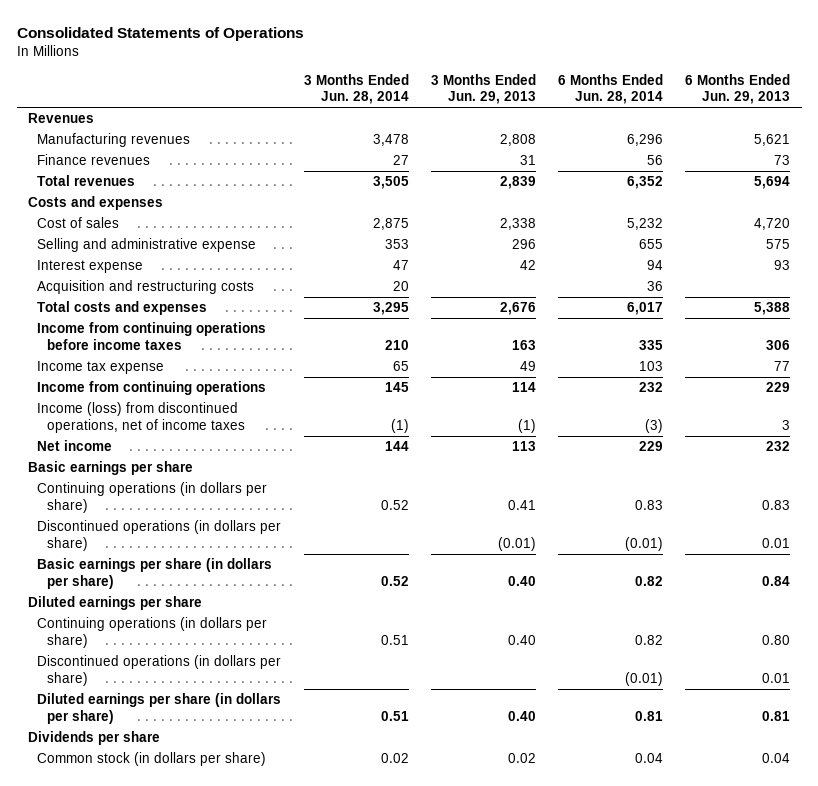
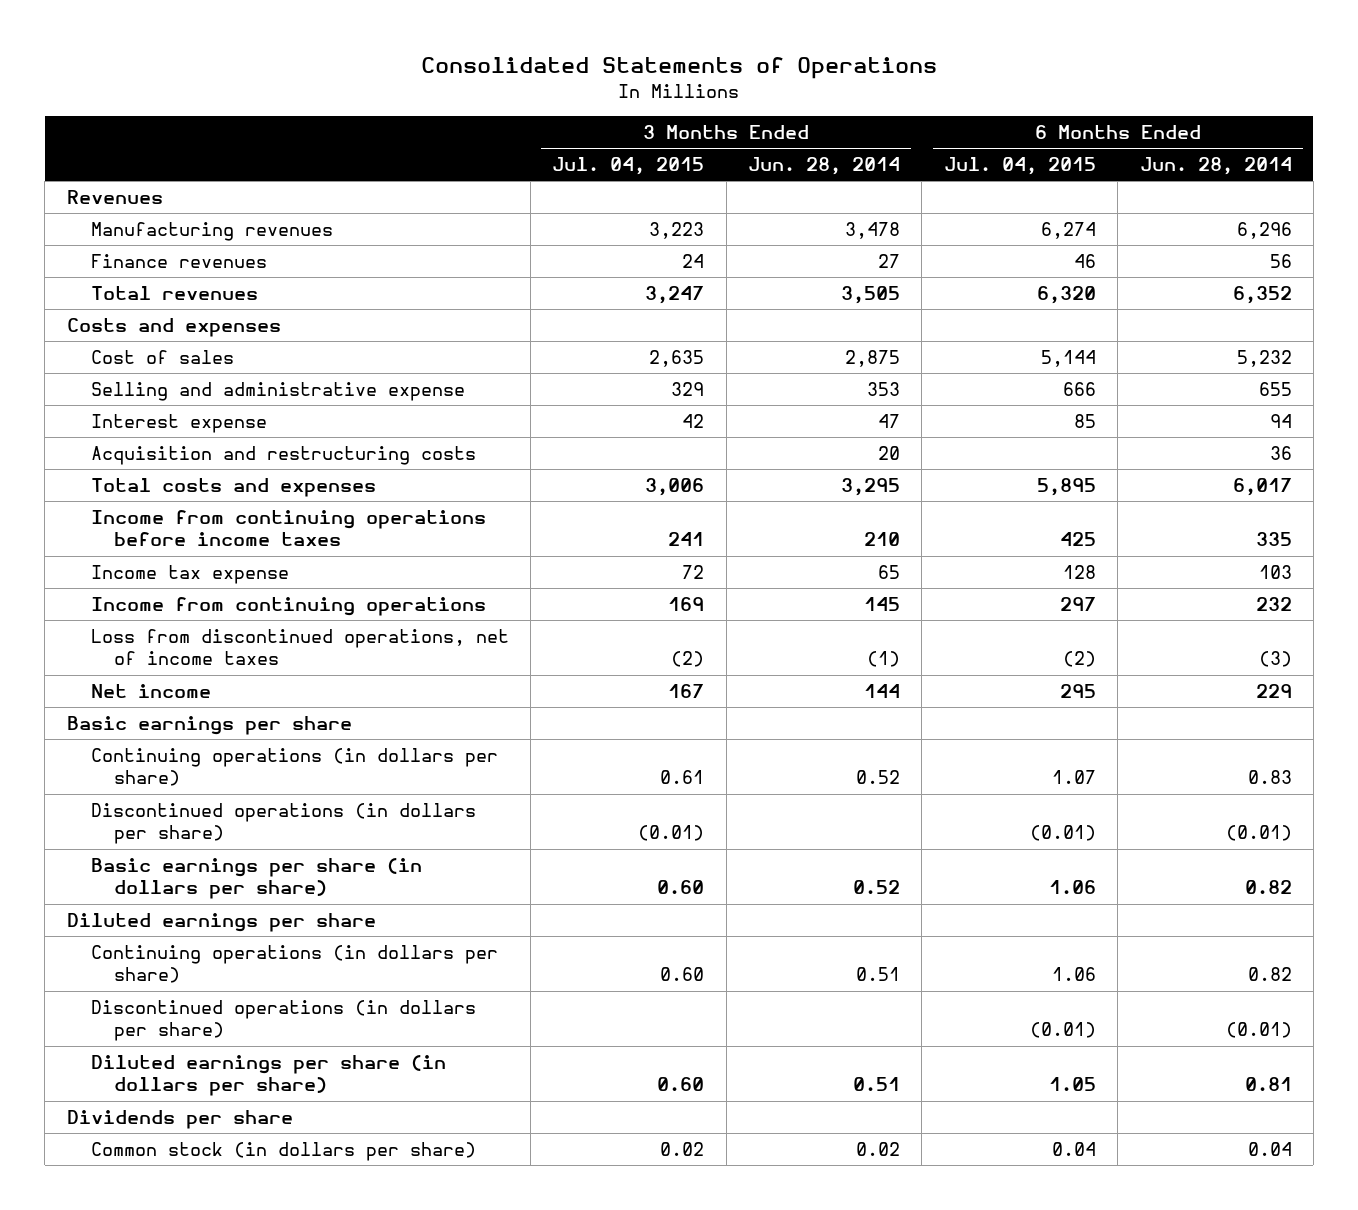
- | 3 Months Ended Jun. 28, 2014 | 3 Months Ended Jun. 29, 2013 | 6 Months Ended Jun. 28, 2014 | 6 Months Ended Jun. 29, 2013
+ | 3 Months Ended Jul. 04, 2015 | 3 Months Ended Jun. 28, 2014 | 6 Months Ended Jul. 04, 2015 | 6 Months Ended Jun. 28, 2014
- Income (loss) from discontinued operations, net of income taxes | (1) | (1) | (3) | 3
+ Loss from discontinued operations, net of income taxes | (2) | (1) | (2) | (3)

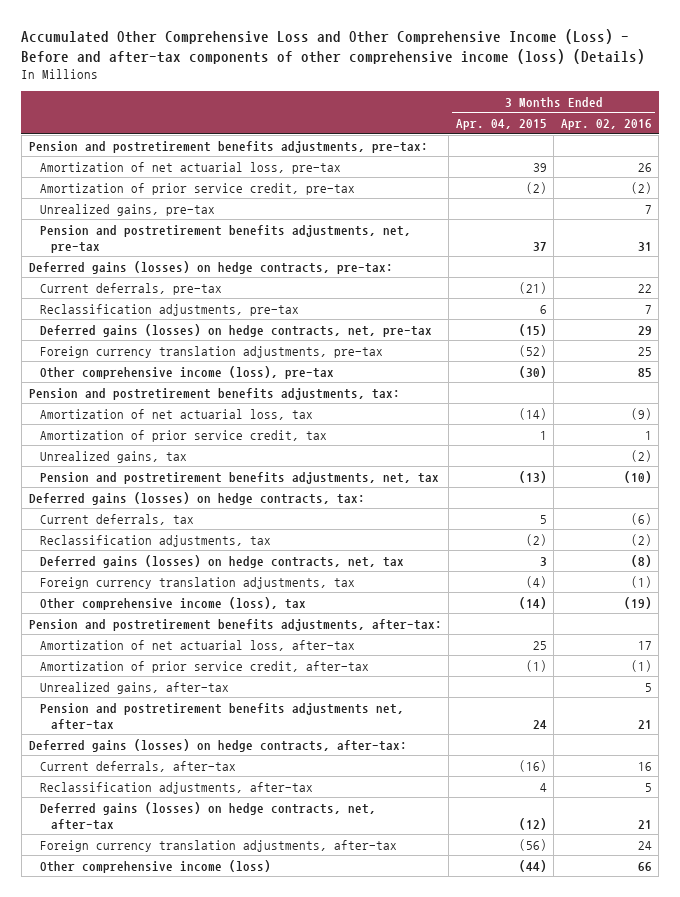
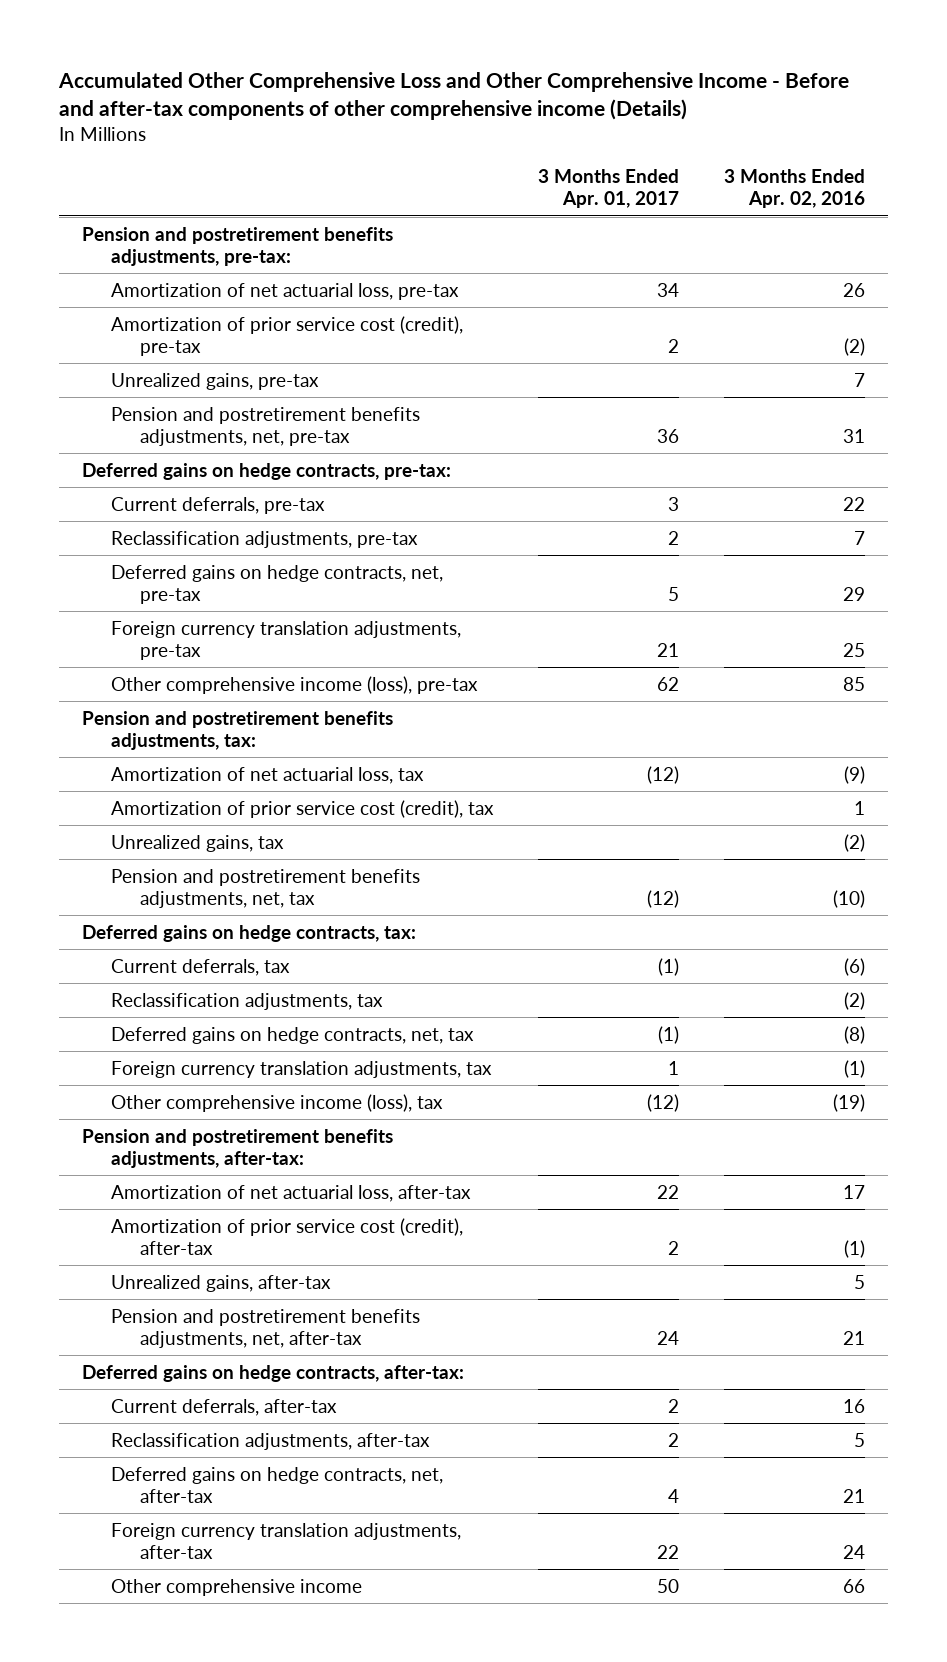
- Accumulated Other Comprehensive Loss and Other Comprehensive Income (Loss) - Before and after-tax components of other comprehensive income (loss) (Details)
+ Accumulated Other Comprehensive Loss and Other Comprehensive Income - Before and after-tax components of other comprehensive income (Details)
- | 3 Months Ended Apr. 04, 2015 | 3 Months Ended Apr. 02, 2016
+ | 3 Months Ended Apr. 01, 2017 | 3 Months Ended Apr. 02, 2016
- Amortization of prior service credit, pre-tax | (2) | (2)
+ Amortization of prior service cost (credit), pre-tax | 2 | (2)
- Deferred gains (losses) on hedge contracts, pre-tax:
+ Deferred gains on hedge contracts, pre-tax:
- Deferred gains (losses) on hedge contracts, net, pre-tax | (15) | 29
+ Deferred gains on hedge contracts, net, pre-tax | 5 | 29
- Amortization of prior service credit, tax | 1 | 1
+ Amortization of prior service cost (credit), tax | | 1
- Deferred gains (losses) on hedge contracts, tax:
+ Deferred gains on hedge contracts, tax:
- Deferred gains (losses) on hedge contracts, net, tax | 3 | (8)
+ Deferred gains on hedge contracts, net, tax | (1) | (8)
- Amortization of prior service credit, after-tax | (1) | (1)
+ Amortization of prior service cost (credit), after-tax | 2 | (1)
- Pension and postretirement benefits adjustments net, after-tax | 24 | 21
- Deferred gains (losses) on hedge contracts, after-tax:
+ Pension and postretirement benefits adjustments, net, after-tax | 24 | 21
+ Deferred gains on hedge contracts, after-tax:
- Deferred gains (losses) on hedge contracts, net, after-tax | (12) | 21
+ Deferred gains on hedge contracts, net, after-tax | 4 | 21
- Other comprehensive income (loss) | (44) | 66
+ Other comprehensive income | 50 | 66

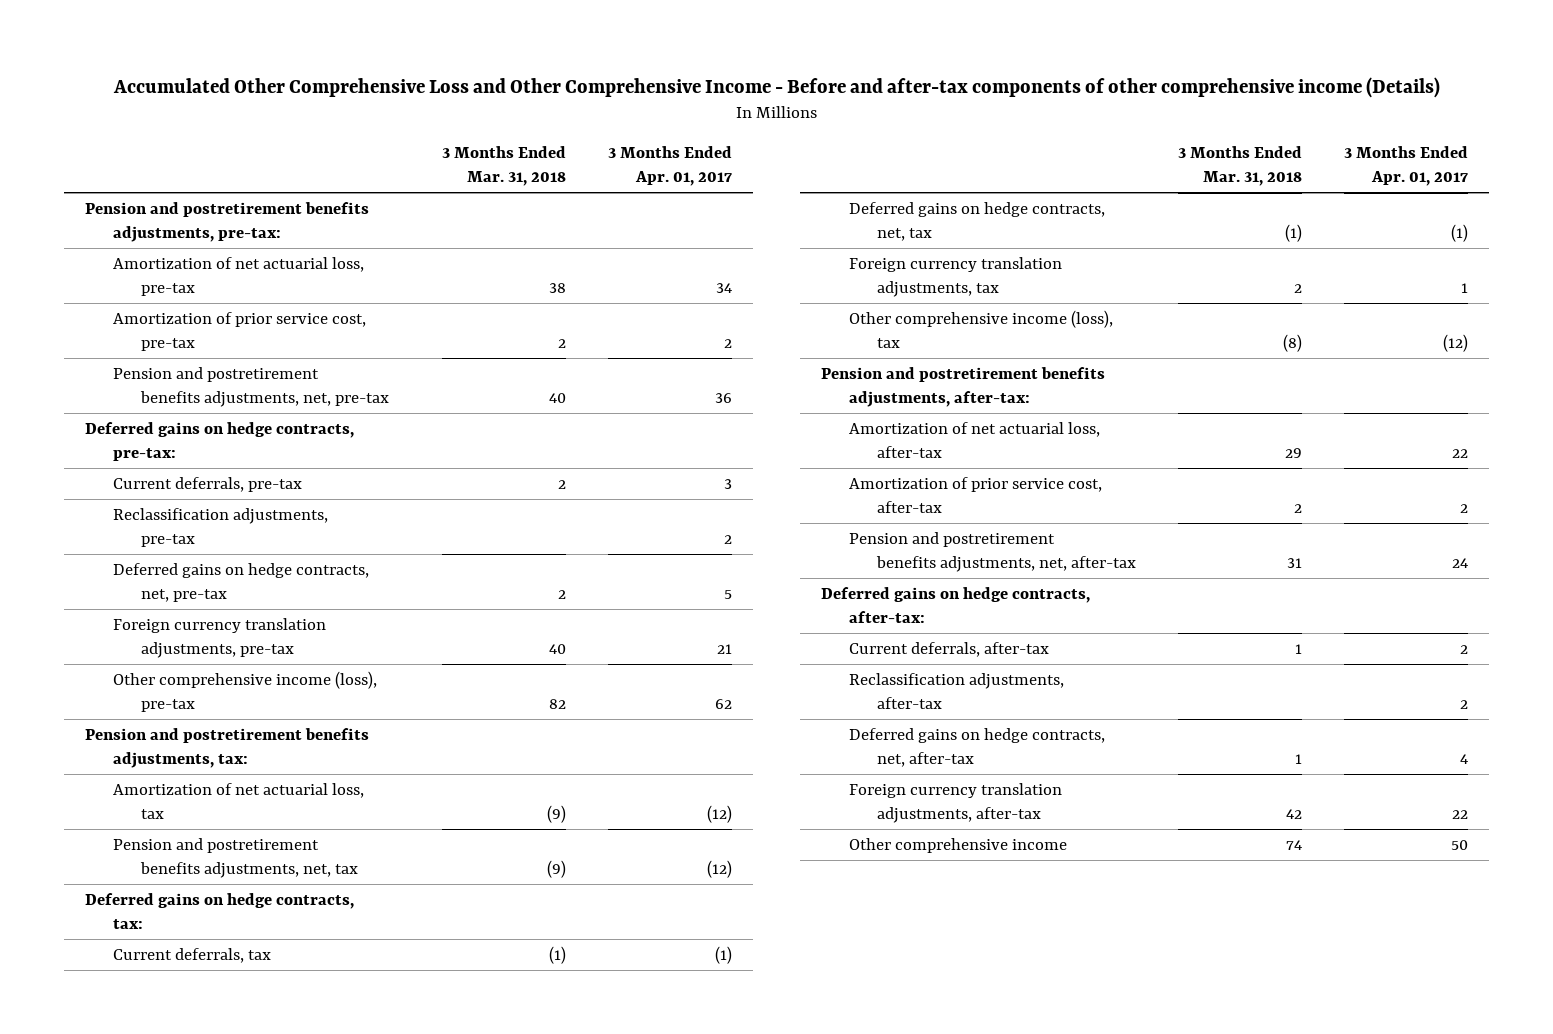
- | 3 Months Ended Apr. 01, 2017 | 3 Months Ended Apr. 02, 2016
+ | 3 Months Ended Mar. 31, 2018 | 3 Months Ended Apr. 01, 2017
- Amortization of prior service cost (credit), pre-tax | 2 | (2)
- Unrealized gains, pre-tax | | 7
+ Amortization of prior service cost, pre-tax | 2 | 2
- Amortization of prior service cost (credit), tax | | 1
- Unrealized gains, tax | | (2)
- Reclassification adjustments, tax | | (2)
- Amortization of prior service cost (credit), after-tax | 2 | (1)
- Unrealized gains, after-tax | | 5
+ Amortization of prior service cost, after-tax | 2 | 2

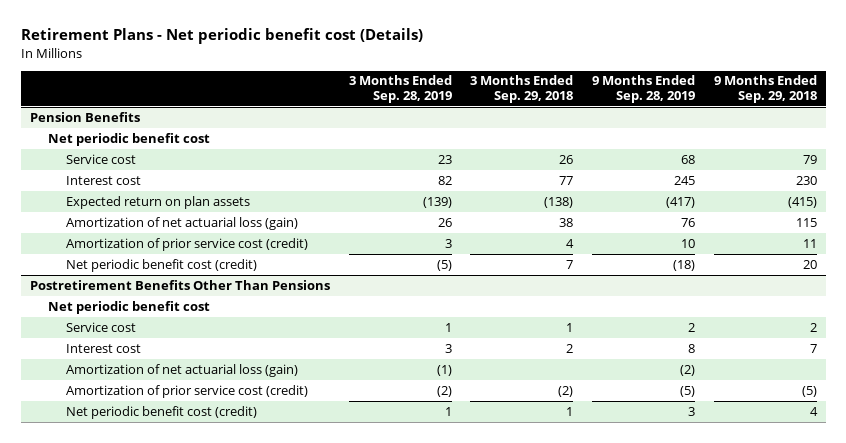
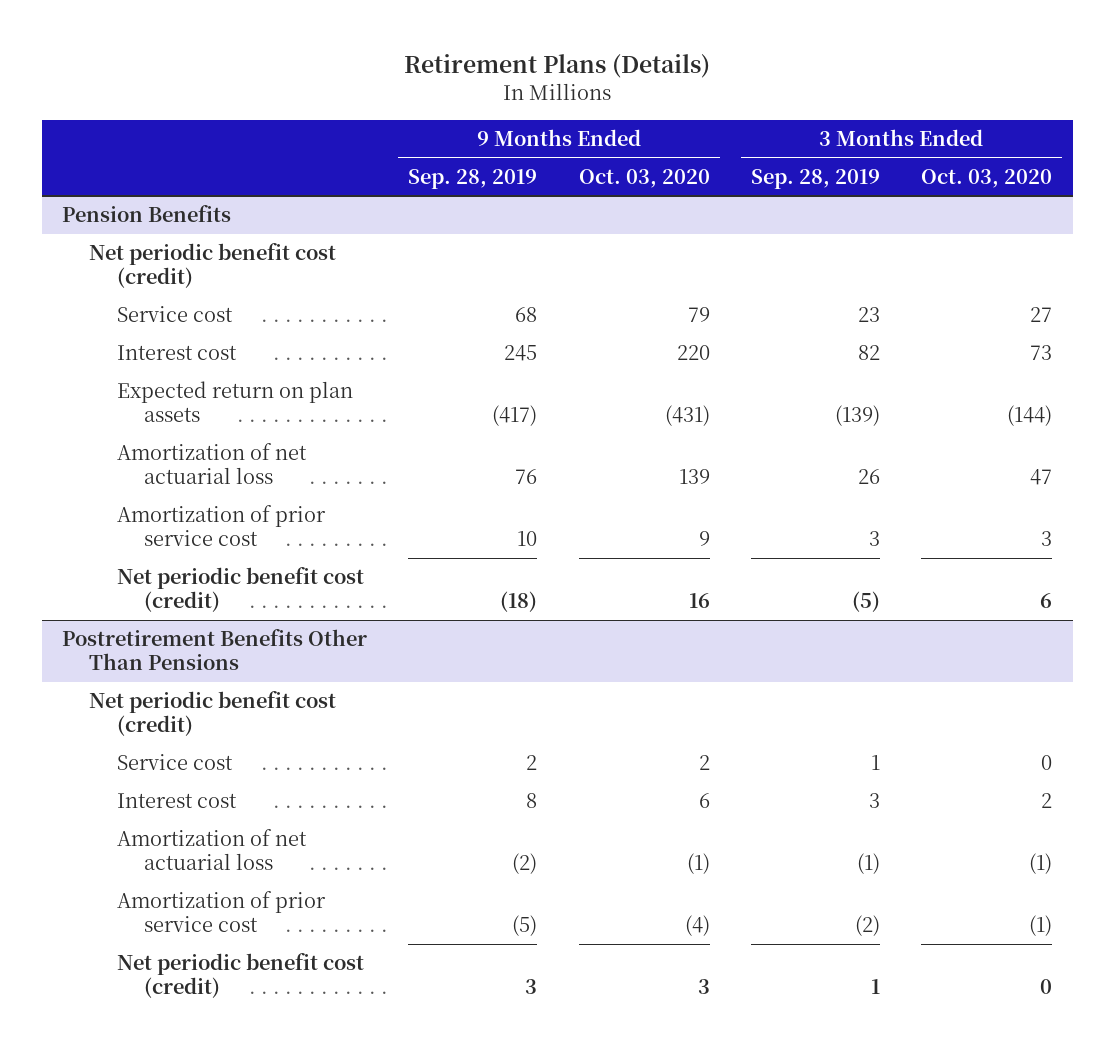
- Retirement Plans - Net periodic benefit cost (Details)
+ Retirement Plans (Details)
- | 3 Months Ended Sep. 28, 2019 | 3 Months Ended Sep. 29, 2018 | 9 Months Ended Sep. 28, 2019 | 9 Months Ended Sep. 29, 2018
+ | 9 Months Ended Sep. 28, 2019 | 9 Months Ended Oct. 03, 2020 | 3 Months Ended Sep. 28, 2019 | 3 Months Ended Oct. 03, 2020
@ Pension Benefits
- Net periodic benefit cost
+ Net periodic benefit cost (credit)
- Amortization of net actuarial loss (gain) | 26 | 38 | 76 | 115
- Amortization of prior service cost (credit) | 3 | 4 | 10 | 11
+ Amortization of net actuarial loss | 76 | 139 | 26 | 47
+ Amortization of prior service cost | 10 | 9 | 3 | 3
@ Postretirement Benefits Other Than Pensions
- Net periodic benefit cost
+ Net periodic benefit cost (credit)
- Amortization of net actuarial loss (gain) | (1) | | (2) |
- Amortization of prior service cost (credit) | (2) | (2) | (5) | (5)
+ Amortization of net actuarial loss | (2) | (1) | (1) | (1)
+ Amortization of prior service cost | (5) | (4) | (2) | (1)

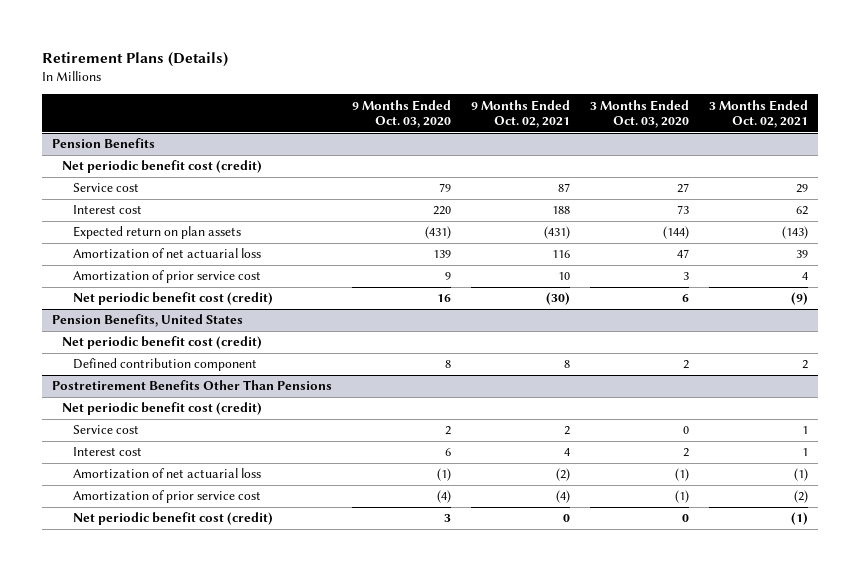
- | 9 Months Ended Sep. 28, 2019 | 9 Months Ended Oct. 03, 2020 | 3 Months Ended Sep. 28, 2019 | 3 Months Ended Oct. 03, 2020
+ | 9 Months Ended Oct. 03, 2020 | 9 Months Ended Oct. 02, 2021 | 3 Months Ended Oct. 03, 2020 | 3 Months Ended Oct. 02, 2021
+ Pension Benefits, United States
+ Net periodic benefit cost (credit)
+ Defined contribution component | 8 | 8 | 2 | 2

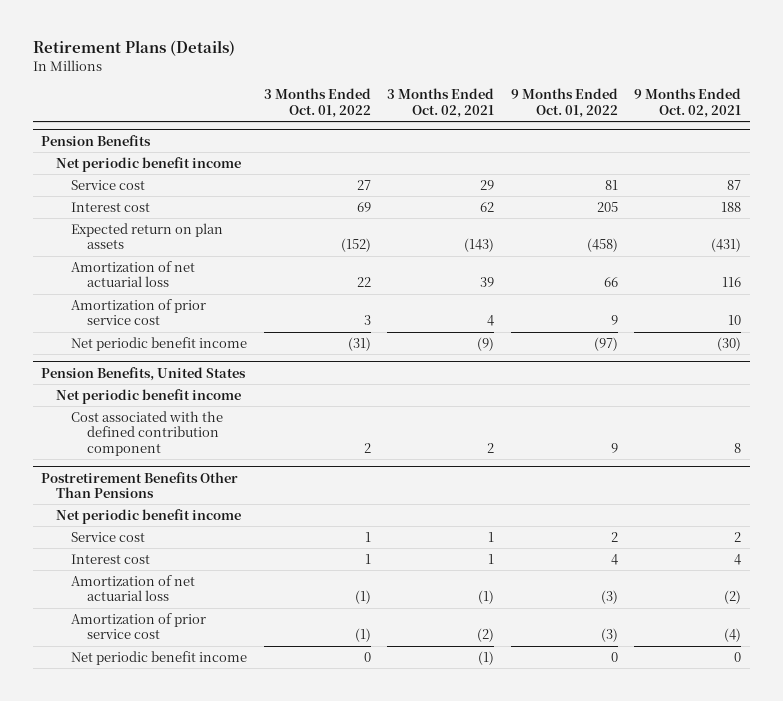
- | 9 Months Ended Oct. 03, 2020 | 9 Months Ended Oct. 02, 2021 | 3 Months Ended Oct. 03, 2020 | 3 Months Ended Oct. 02, 2021
+ | 3 Months Ended Oct. 01, 2022 | 3 Months Ended Oct. 02, 2021 | 9 Months Ended Oct. 01, 2022 | 9 Months Ended Oct. 02, 2021
@ Pension Benefits
- Net periodic benefit cost (credit)
+ Net periodic benefit income
- Net periodic benefit cost (credit) | 16 | (30) | 6 | (9)
+ Net periodic benefit income | (31) | (9) | (97) | (30)
@ Pension Benefits, United States
- Net periodic benefit cost (credit)
- Defined contribution component | 8 | 8 | 2 | 2
+ Net periodic benefit income
+ Cost associated with the defined contribution component | 2 | 2 | 9 | 8
@ Postretirement Benefits Other Than Pensions
- Net periodic benefit cost (credit)
+ Net periodic benefit income
- Net periodic benefit cost (credit) | 3 | 0 | 0 | (1)
+ Net periodic benefit income | 0 | (1) | 0 | 0

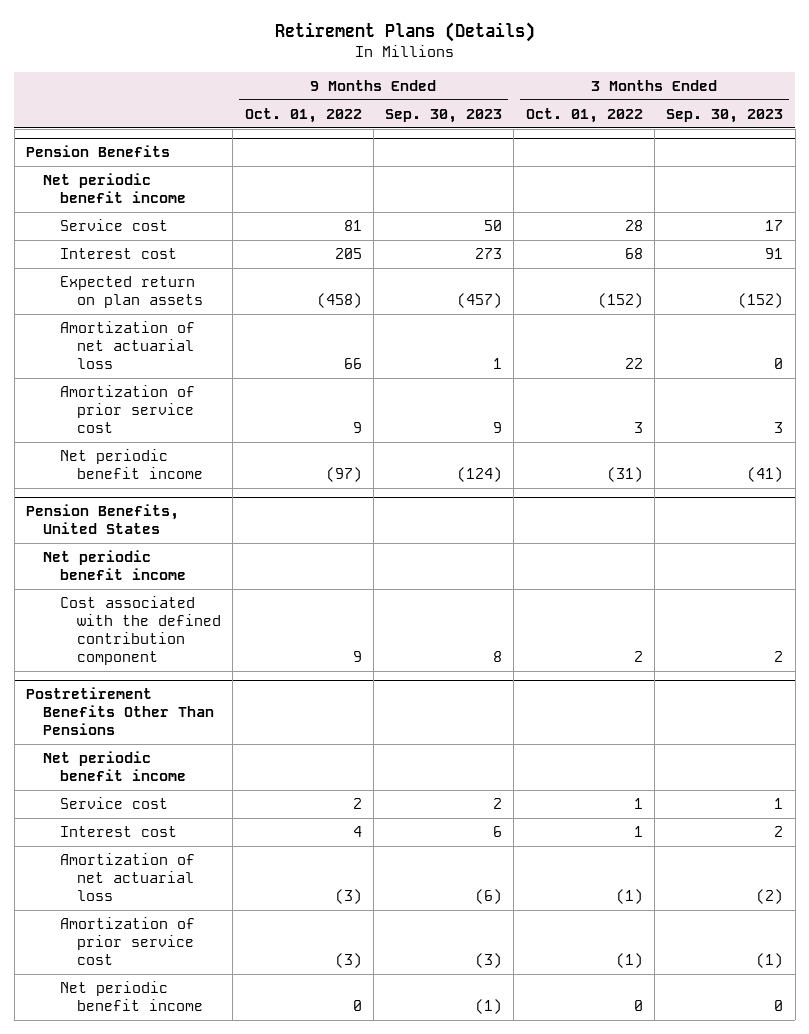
- | 3 Months Ended Oct. 01, 2022 | 3 Months Ended Oct. 02, 2021 | 9 Months Ended Oct. 01, 2022 | 9 Months Ended Oct. 02, 2021
+ | 9 Months Ended Oct. 01, 2022 | 9 Months Ended Sep. 30, 2023 | 3 Months Ended Oct. 01, 2022 | 3 Months Ended Sep. 30, 2023
@ Pension Benefits
- Service cost | 27 | 29 | 81 | 87
- Interest cost | 69 | 62 | 205 | 188
+ Service cost | 81 | 50 | 28 | 17
+ Interest cost | 205 | 273 | 68 | 91

